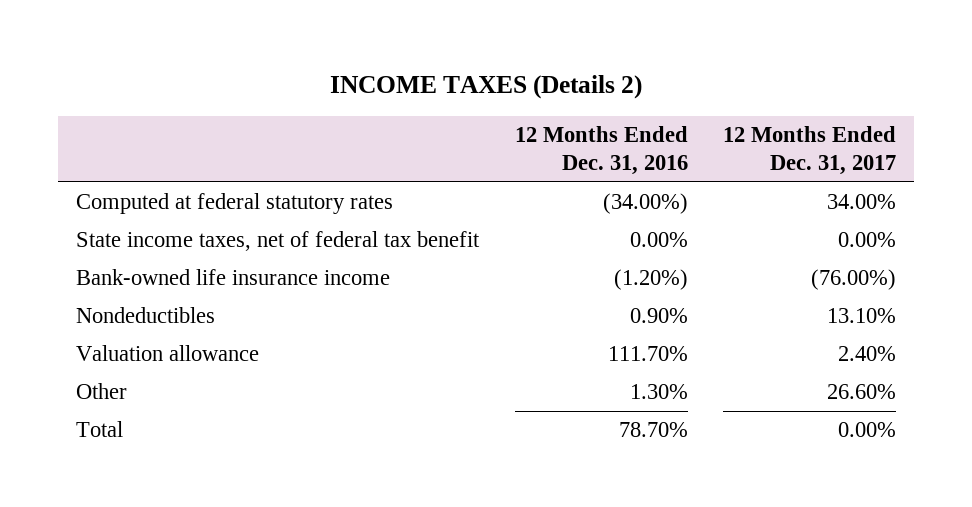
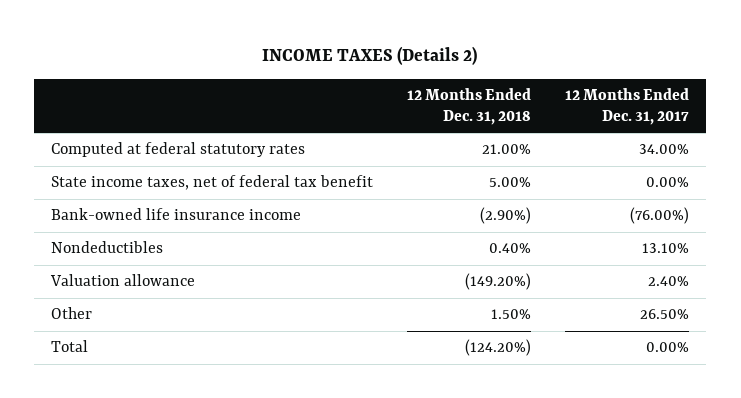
- | 12 Months Ended Dec. 31, 2016 | 12 Months Ended Dec. 31, 2017
+ | 12 Months Ended Dec. 31, 2018 | 12 Months Ended Dec. 31, 2017
- Other | 1.30% | 26.60%
+ Other | 1.50% | 26.50%

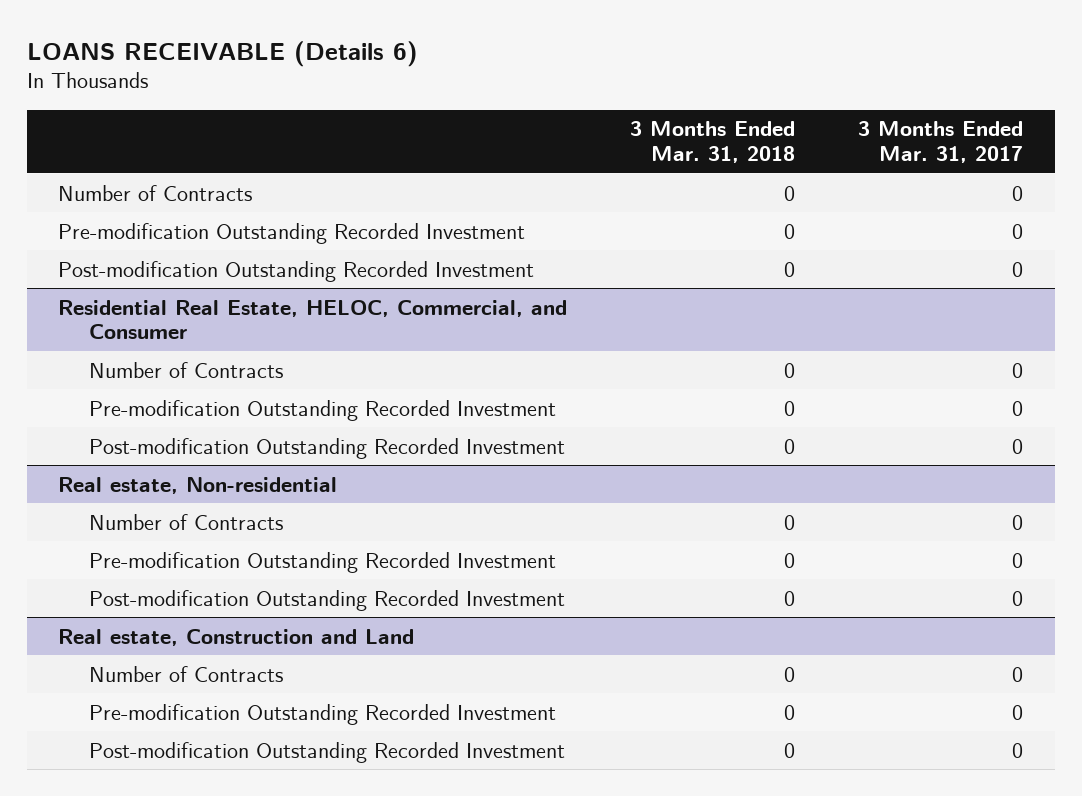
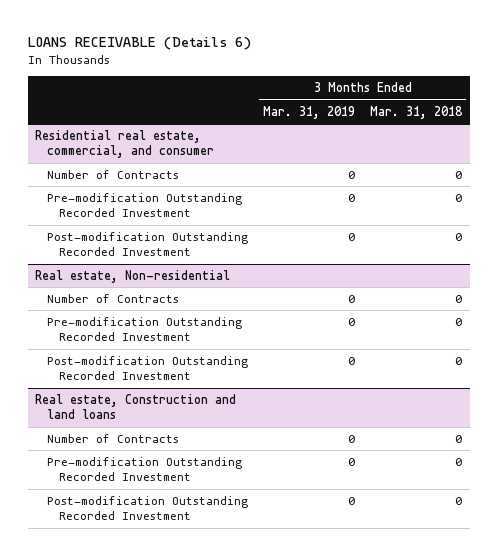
- | 3 Months Ended Mar. 31, 2018 | 3 Months Ended Mar. 31, 2017
+ | 3 Months Ended Mar. 31, 2019 | 3 Months Ended Mar. 31, 2018
- Number of Contracts | 0 | 0
- Pre-modification Outstanding Recorded Investment | 0 | 0
- Post-modification Outstanding Recorded Investment | 0 | 0
- Residential Real Estate, HELOC, Commercial, and Consumer
+ Residential real estate, commercial, and consumer
- Real estate, Construction and Land
+ Real estate, Construction and land loans

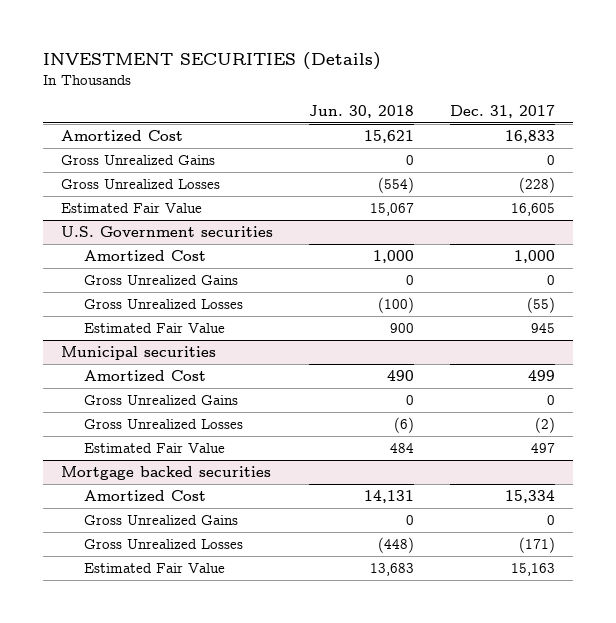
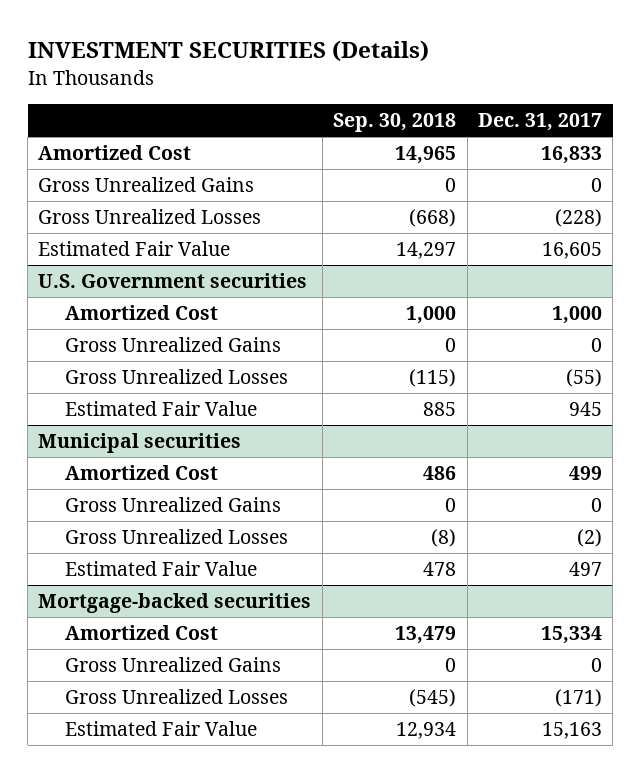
- | Jun. 30, 2018 | Dec. 31, 2017
+ | Sep. 30, 2018 | Dec. 31, 2017
- Mortgage backed securities
+ Mortgage-backed securities

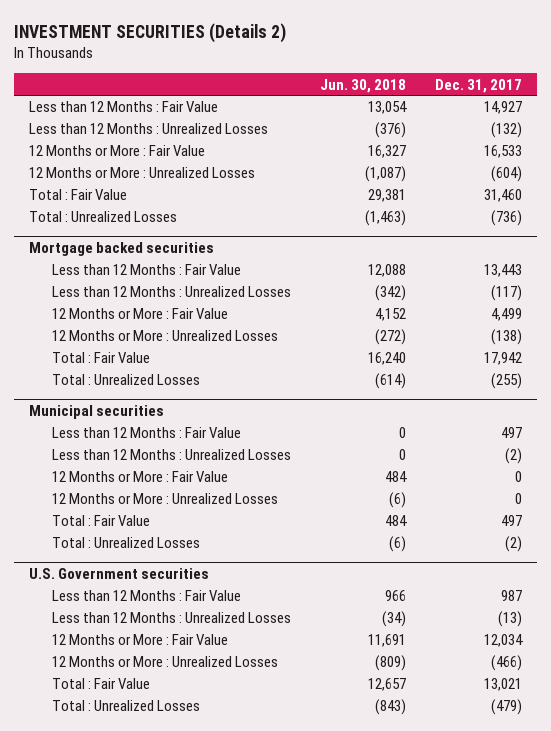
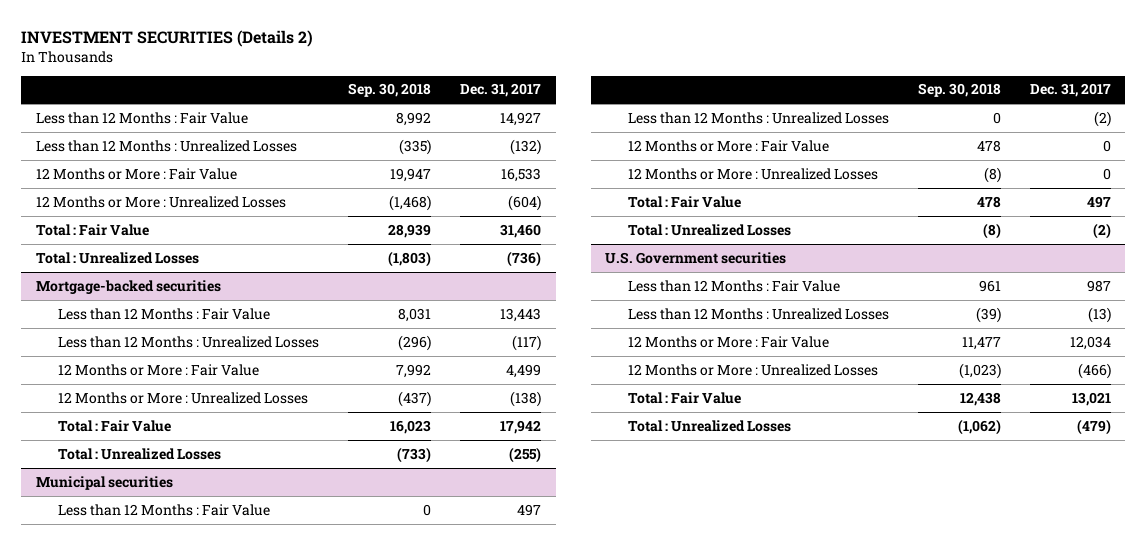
- | Jun. 30, 2018 | Dec. 31, 2017
+ | Sep. 30, 2018 | Dec. 31, 2017
- Mortgage backed securities
+ Mortgage-backed securities

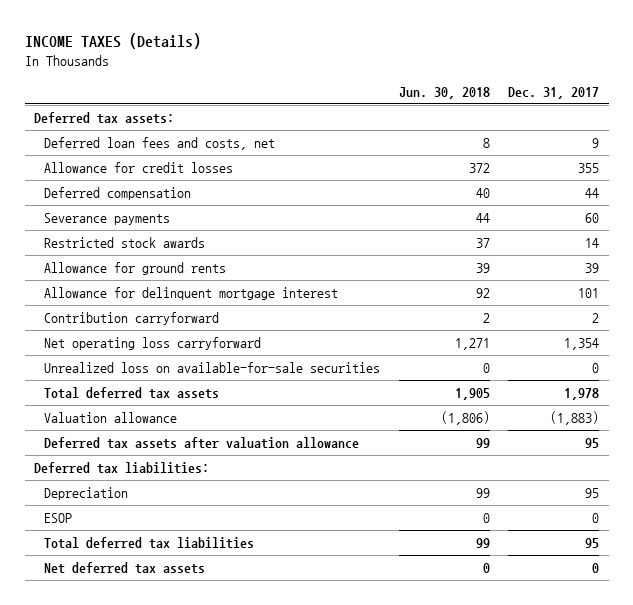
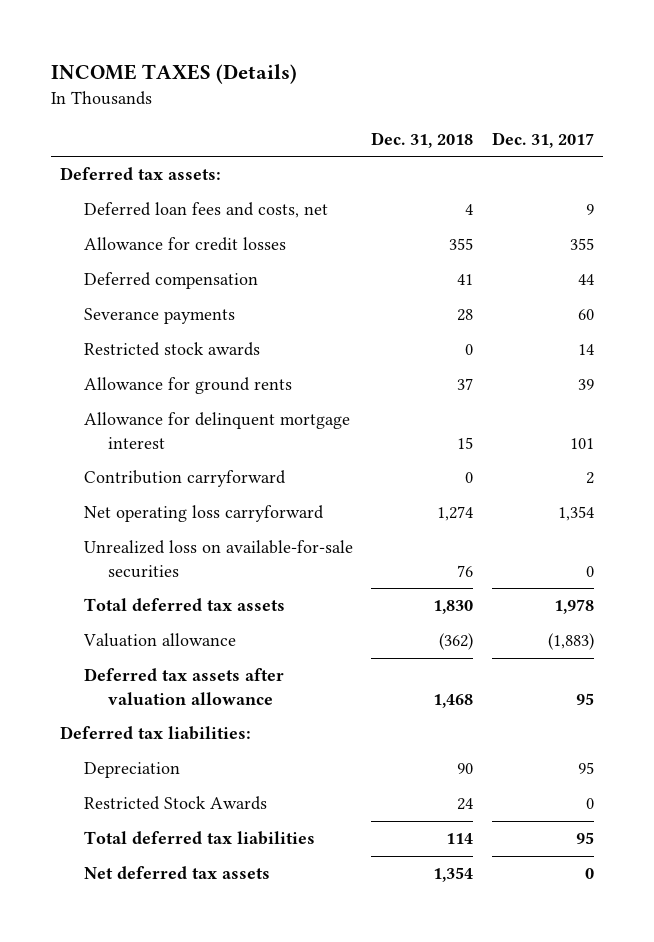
- | Jun. 30, 2018 | Dec. 31, 2017
+ | Dec. 31, 2018 | Dec. 31, 2017
- ESOP | 0 | 0
+ Restricted Stock Awards | 24 | 0

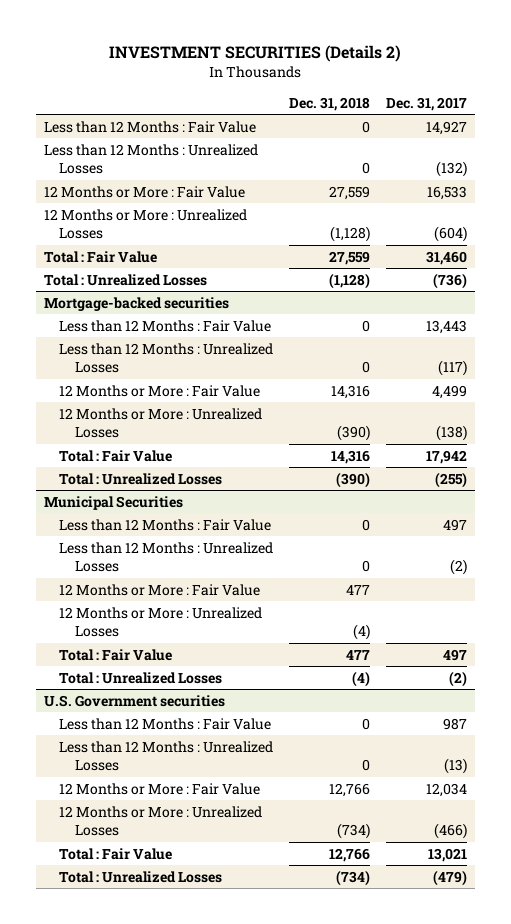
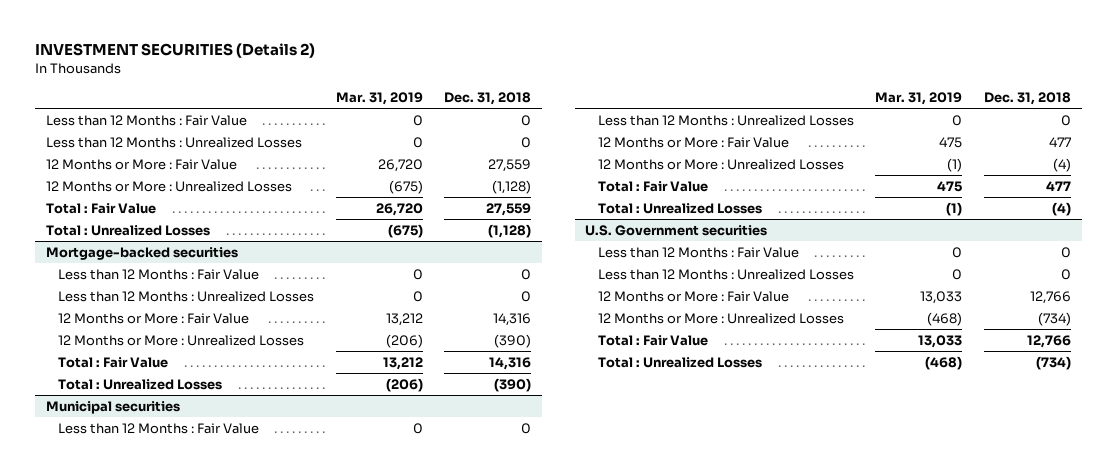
- | Dec. 31, 2018 | Dec. 31, 2017
+ | Mar. 31, 2019 | Dec. 31, 2018
- Municipal Securities
+ Municipal securities

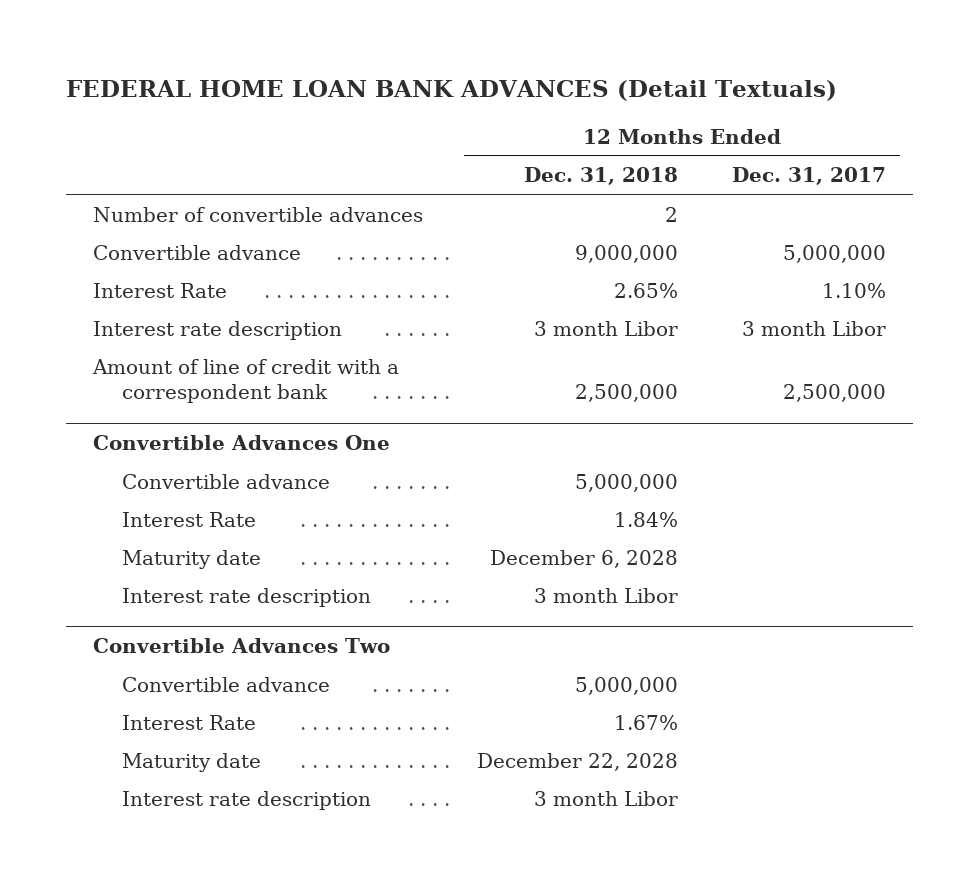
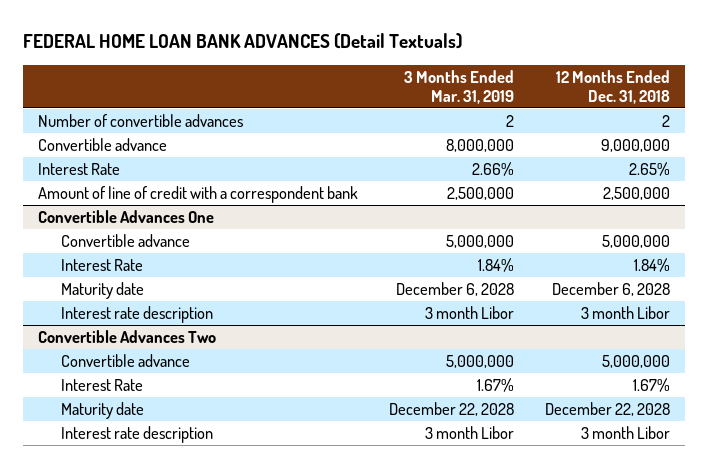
- | 12 Months Ended Dec. 31, 2018 | 12 Months Ended Dec. 31, 2017
+ | 3 Months Ended Mar. 31, 2019 | 12 Months Ended Dec. 31, 2018
- Interest rate description | 3 month Libor | 3 month Libor

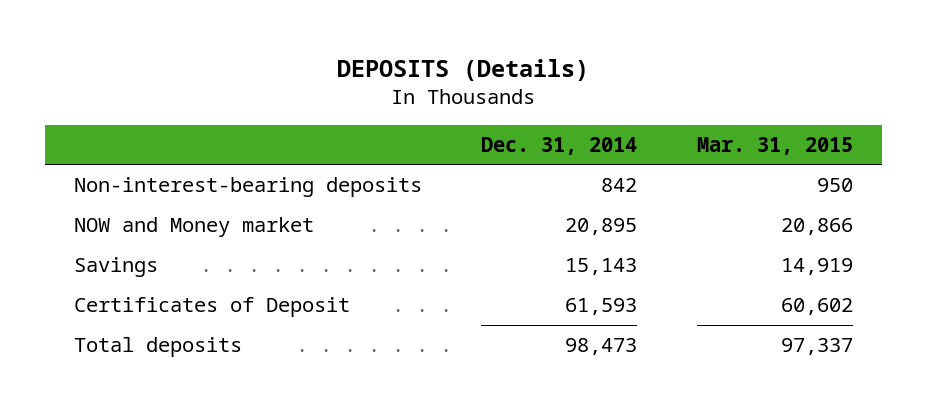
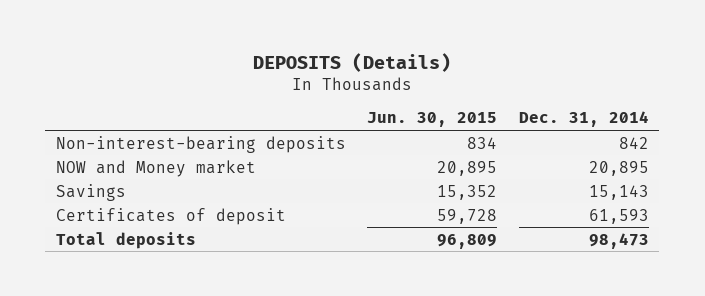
- | Dec. 31, 2014 | Mar. 31, 2015
+ | Jun. 30, 2015 | Dec. 31, 2014
- Certificates of Deposit | 61,593 | 60,602
+ Certificates of deposit | 59,728 | 61,593

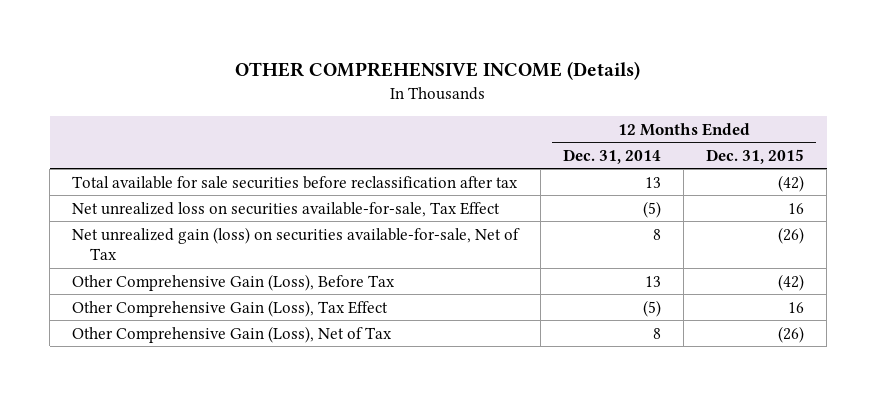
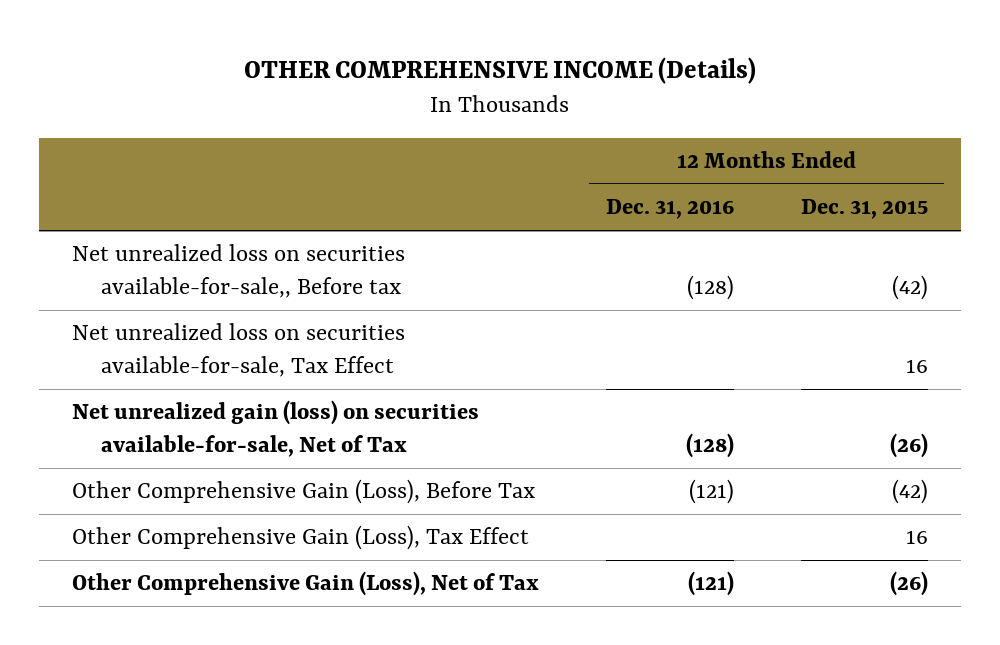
- | 12 Months Ended Dec. 31, 2014 | 12 Months Ended Dec. 31, 2015
+ | 12 Months Ended Dec. 31, 2016 | 12 Months Ended Dec. 31, 2015
- Total available for sale securities before reclassification after tax | 13 | (42)
+ Net unrealized loss on securities available-for-sale,, Before tax | (128) | (42)

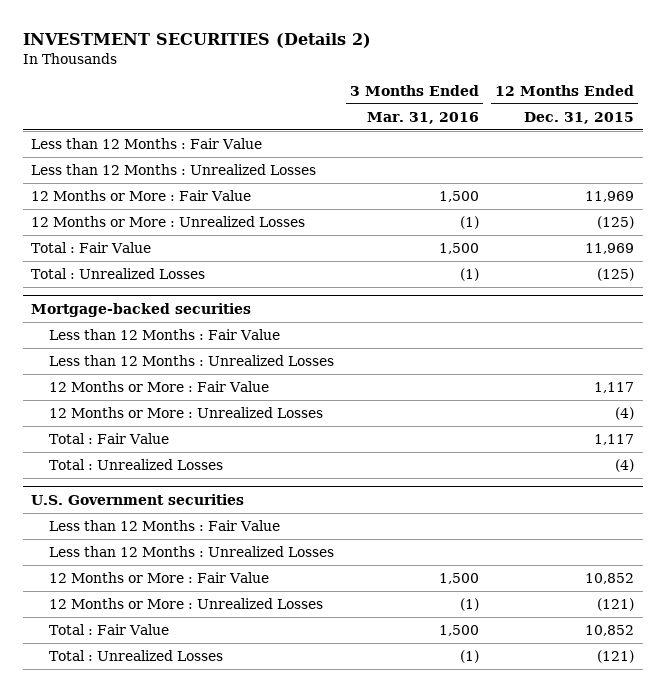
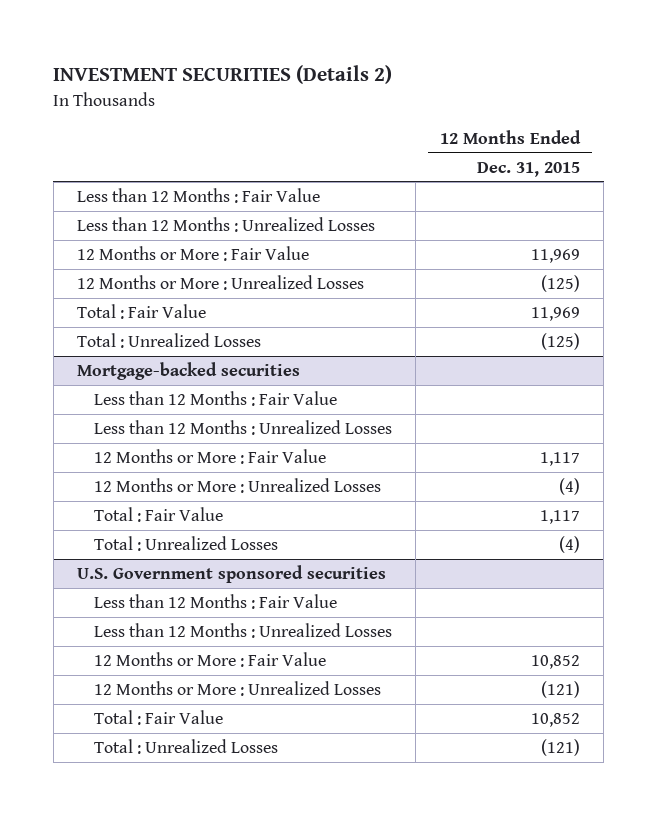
- | 3 Months Ended Mar. 31, 2016 | 12 Months Ended Dec. 31, 2015
+ | 12 Months Ended Dec. 31, 2015
- U.S. Government securities
+ U.S. Government sponsored securities

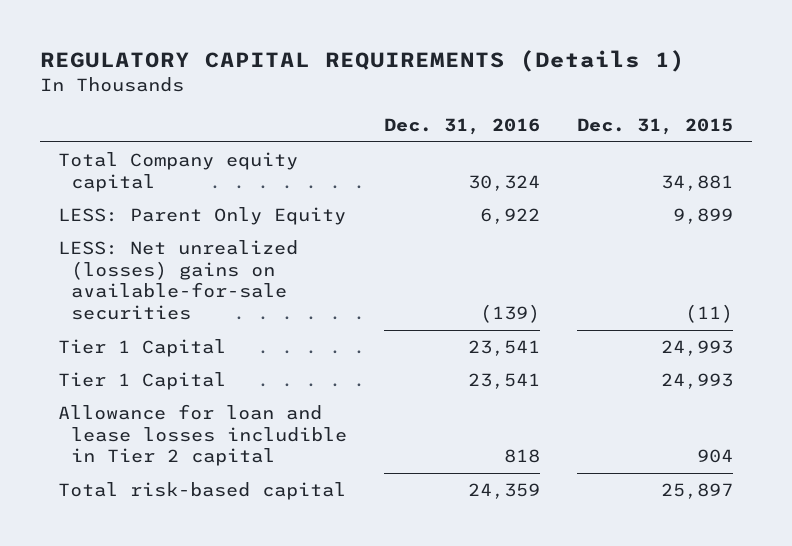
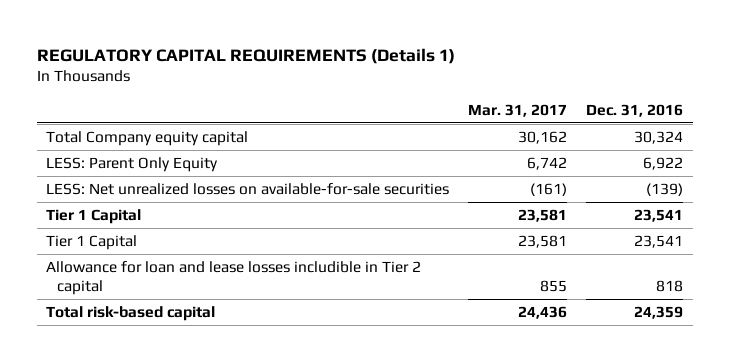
- | Dec. 31, 2016 | Dec. 31, 2015
+ | Mar. 31, 2017 | Dec. 31, 2016
- LESS: Net unrealized (losses) gains on available-for-sale securities | (139) | (11)
+ LESS: Net unrealized losses on available-for-sale securities | (161) | (139)

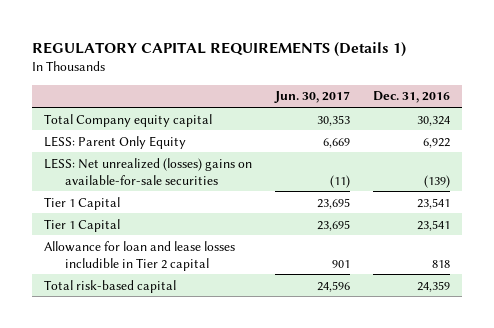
- | Mar. 31, 2017 | Dec. 31, 2016
+ | Jun. 30, 2017 | Dec. 31, 2016
- LESS: Net unrealized losses on available-for-sale securities | (161) | (139)
+ LESS: Net unrealized (losses) gains on available-for-sale securities | (11) | (139)

